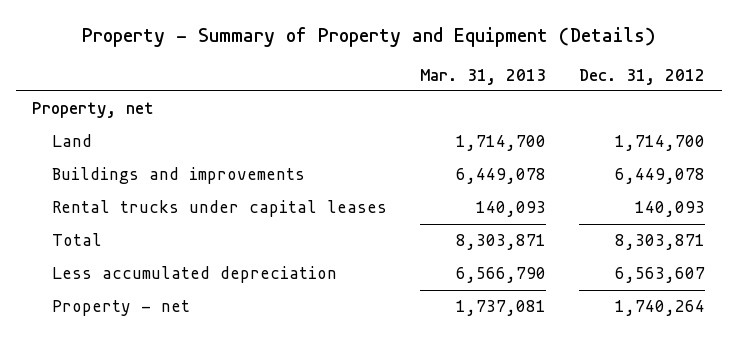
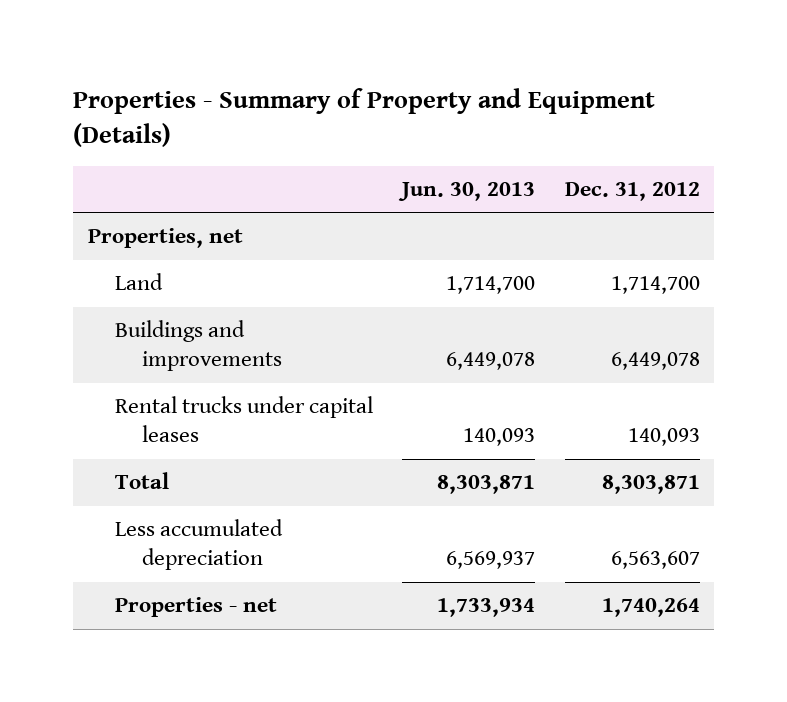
- Property - Summary of Property and Equipment (Details)
+ Properties - Summary of Property and Equipment (Details)
- | Mar. 31, 2013 | Dec. 31, 2012
+ | Jun. 30, 2013 | Dec. 31, 2012
- Property, net
+ Properties, net
- Property - net | 1,737,081 | 1,740,264
+ Properties - net | 1,733,934 | 1,740,264

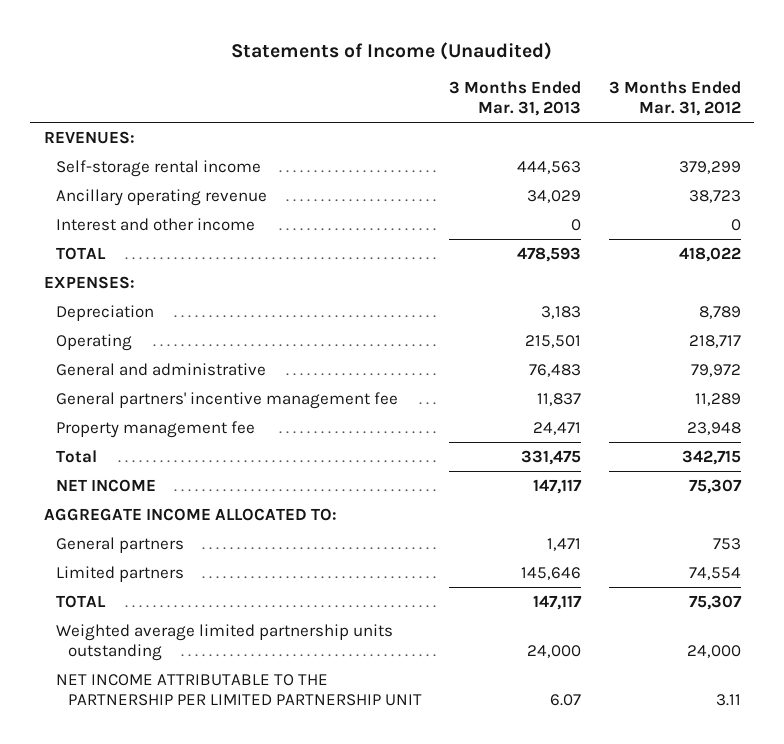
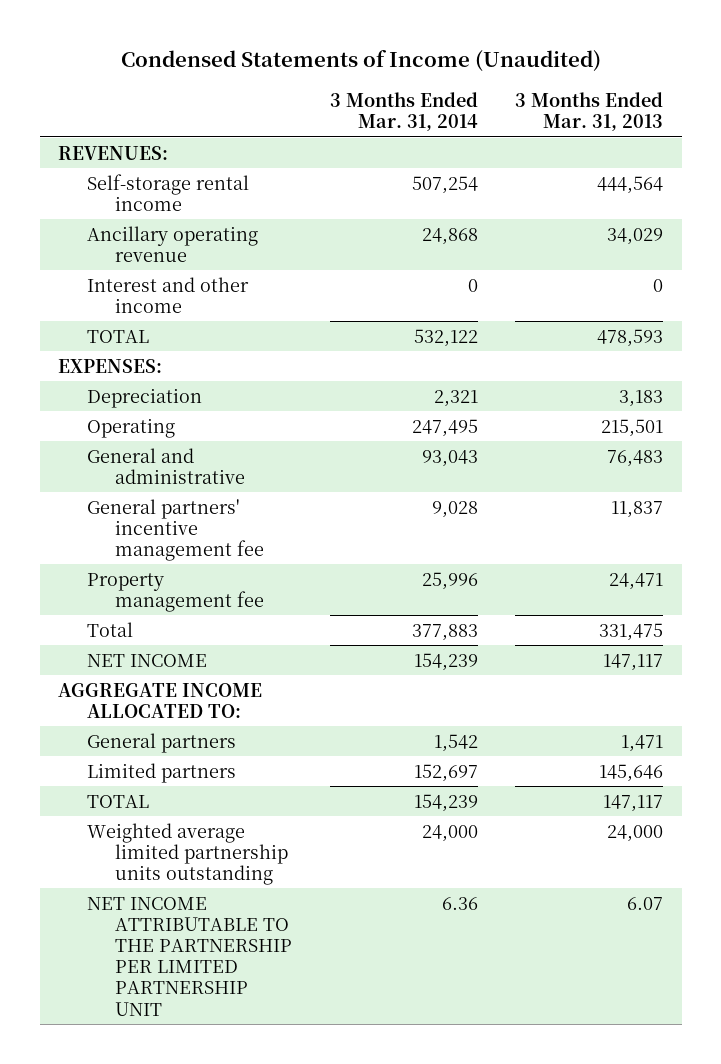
- Statements of Income (Unaudited)
+ Condensed Statements of Income (Unaudited)
- | 3 Months Ended Mar. 31, 2013 | 3 Months Ended Mar. 31, 2012
+ | 3 Months Ended Mar. 31, 2014 | 3 Months Ended Mar. 31, 2013
- Self-storage rental income | 444,563 | 379,299
+ Self-storage rental income | 507,254 | 444,564

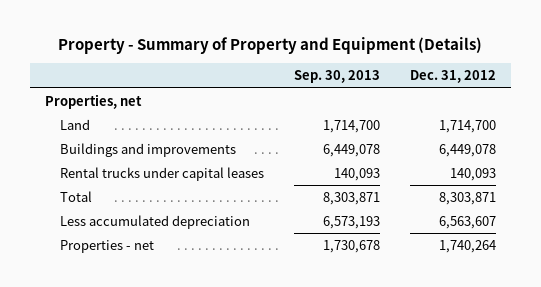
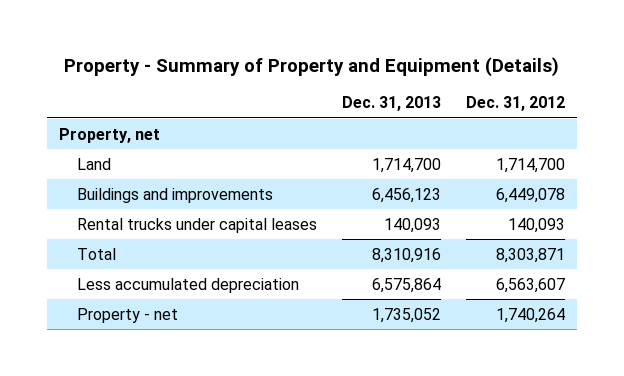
- | Sep. 30, 2013 | Dec. 31, 2012
+ | Dec. 31, 2013 | Dec. 31, 2012
- Properties, net
+ Property, net
- Properties - net | 1,730,678 | 1,740,264
+ Property - net | 1,735,052 | 1,740,264

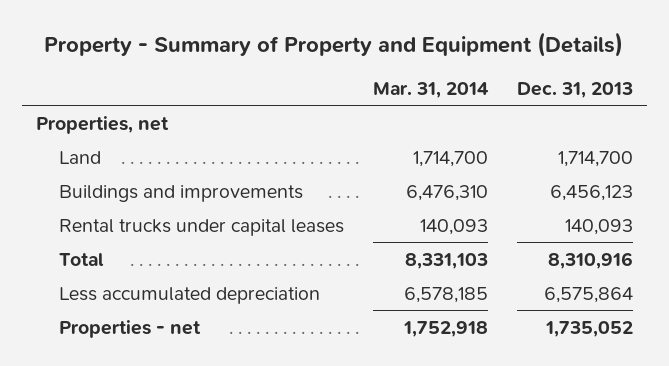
- | Dec. 31, 2013 | Dec. 31, 2012
+ | Mar. 31, 2014 | Dec. 31, 2013
- Property, net
+ Properties, net
- Property - net | 1,735,052 | 1,740,264
+ Properties - net | 1,752,918 | 1,735,052

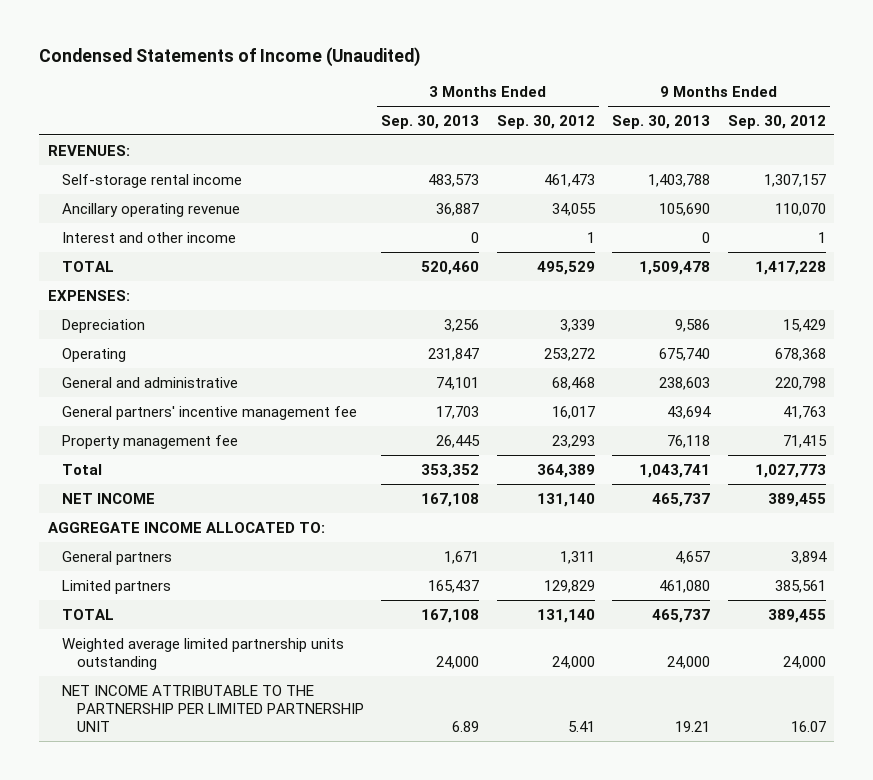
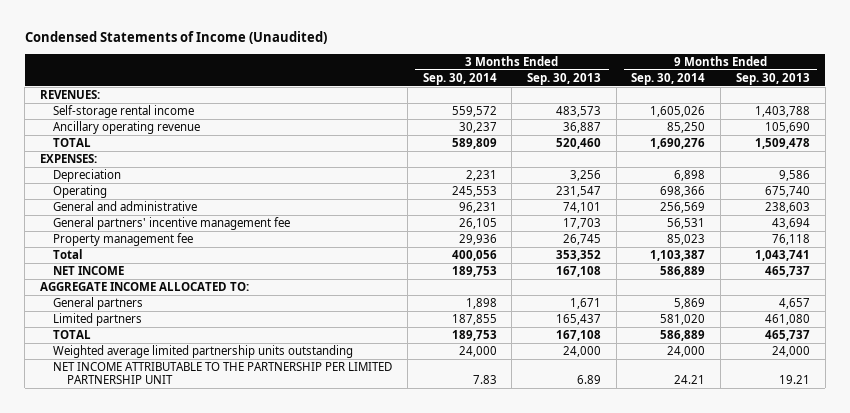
- | 3 Months Ended Sep. 30, 2013 | 3 Months Ended Sep. 30, 2012 | 9 Months Ended Sep. 30, 2013 | 9 Months Ended Sep. 30, 2012
+ | 3 Months Ended Sep. 30, 2014 | 3 Months Ended Sep. 30, 2013 | 9 Months Ended Sep. 30, 2014 | 9 Months Ended Sep. 30, 2013
- Interest and other income | 0 | 1 | 0 | 1
- Operating | 231,847 | 253,272 | 675,740 | 678,368
+ Operating | 245,553 | 231,547 | 698,366 | 675,740
- Property management fee | 26,445 | 23,293 | 76,118 | 71,415
+ Property management fee | 29,936 | 26,745 | 85,023 | 76,118

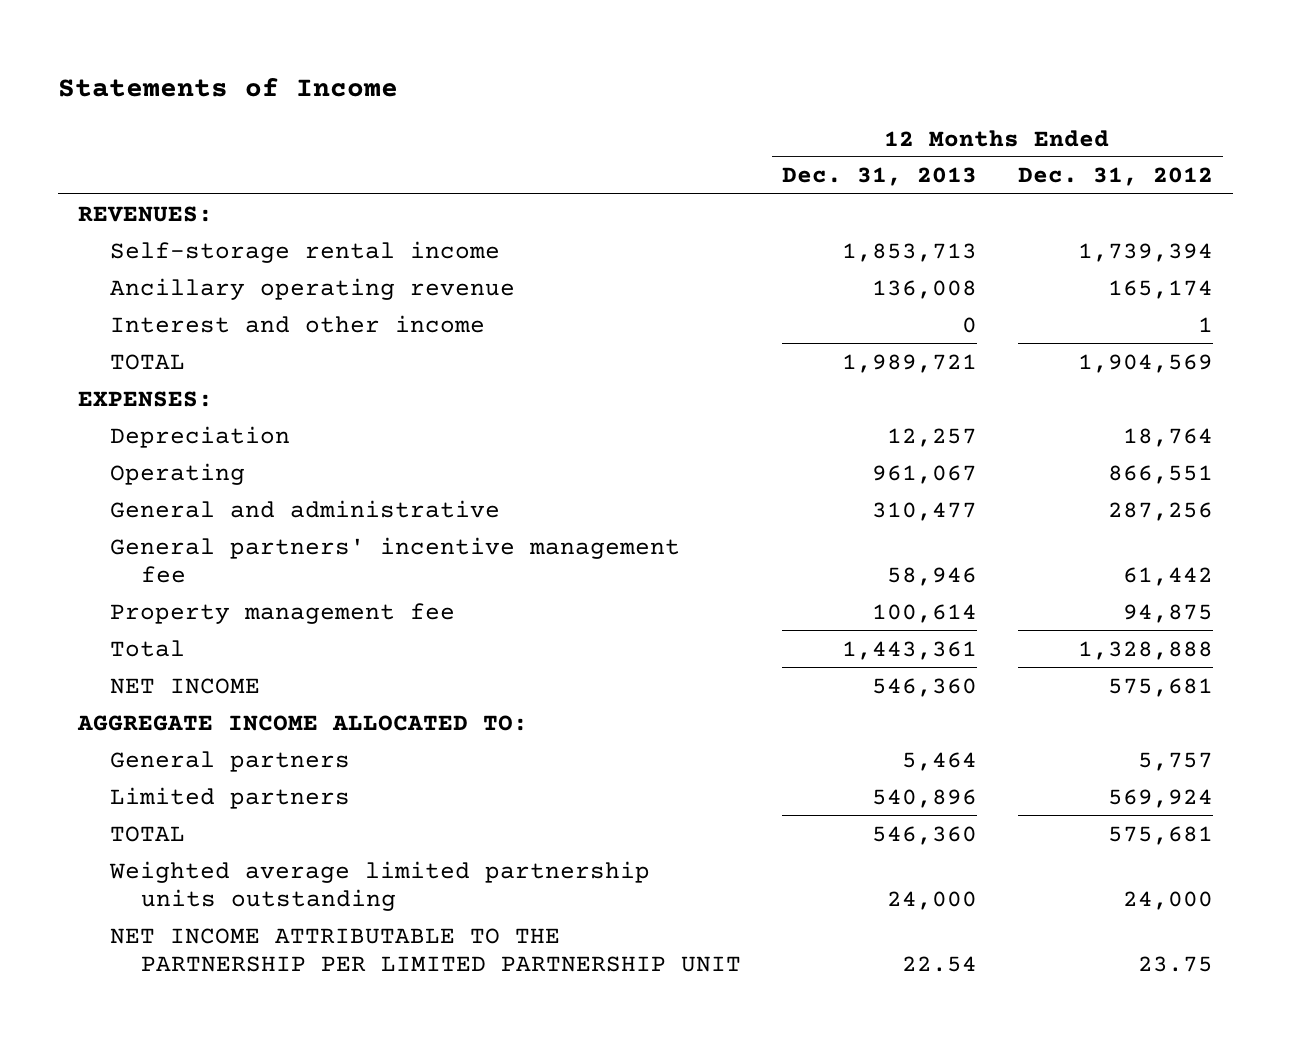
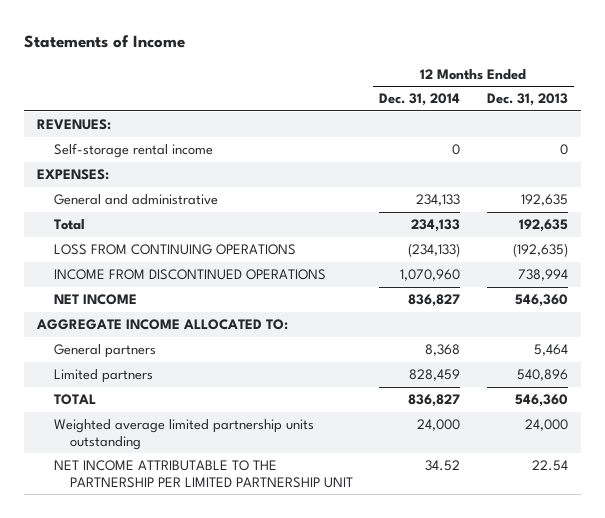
- | 12 Months Ended Dec. 31, 2013 | 12 Months Ended Dec. 31, 2012
+ | 12 Months Ended Dec. 31, 2014 | 12 Months Ended Dec. 31, 2013
- Self-storage rental income | 1,853,713 | 1,739,394
- Ancillary operating revenue | 136,008 | 165,174
- Interest and other income | 0 | 1
- TOTAL | 1,989,721 | 1,904,569
+ Self-storage rental income | 0 | 0
- Depreciation | 12,257 | 18,764
- Operating | 961,067 | 866,551
- General and administrative | 310,477 | 287,256
- General partners' incentive management fee | 58,946 | 61,442
- Property management fee | 100,614 | 94,875
- Total | 1,443,361 | 1,328,888
+ General and administrative | 234,133 | 192,635
+ Total | 234,133 | 192,635
+ LOSS FROM CONTINUING OPERATIONS | (234,133) | (192,635)
+ INCOME FROM DISCONTINUED OPERATIONS | 1,070,960 | 738,994

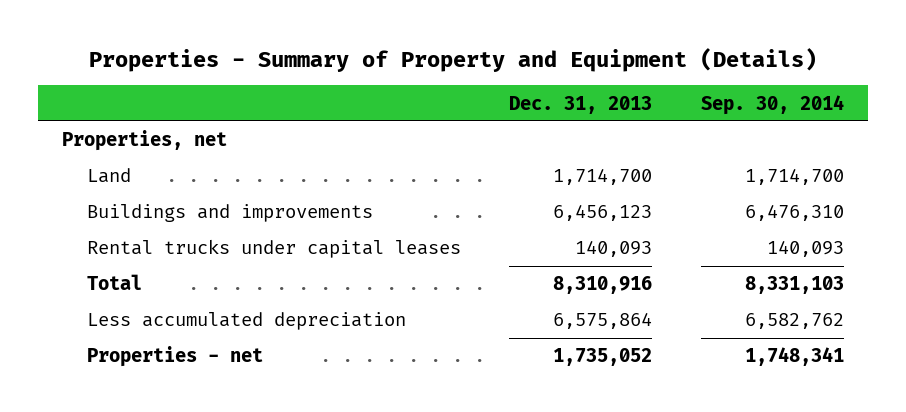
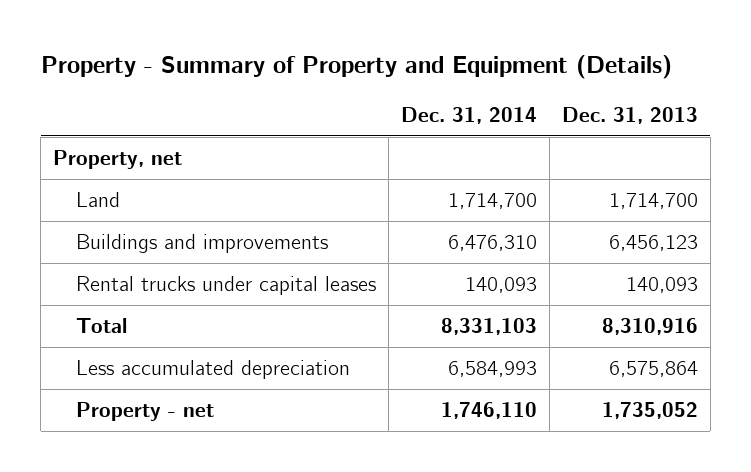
- Properties - Summary of Property and Equipment (Details)
+ Property - Summary of Property and Equipment (Details)
- | Dec. 31, 2013 | Sep. 30, 2014
+ | Dec. 31, 2014 | Dec. 31, 2013
- Properties, net
+ Property, net
- Properties - net | 1,735,052 | 1,748,341
+ Property - net | 1,746,110 | 1,735,052

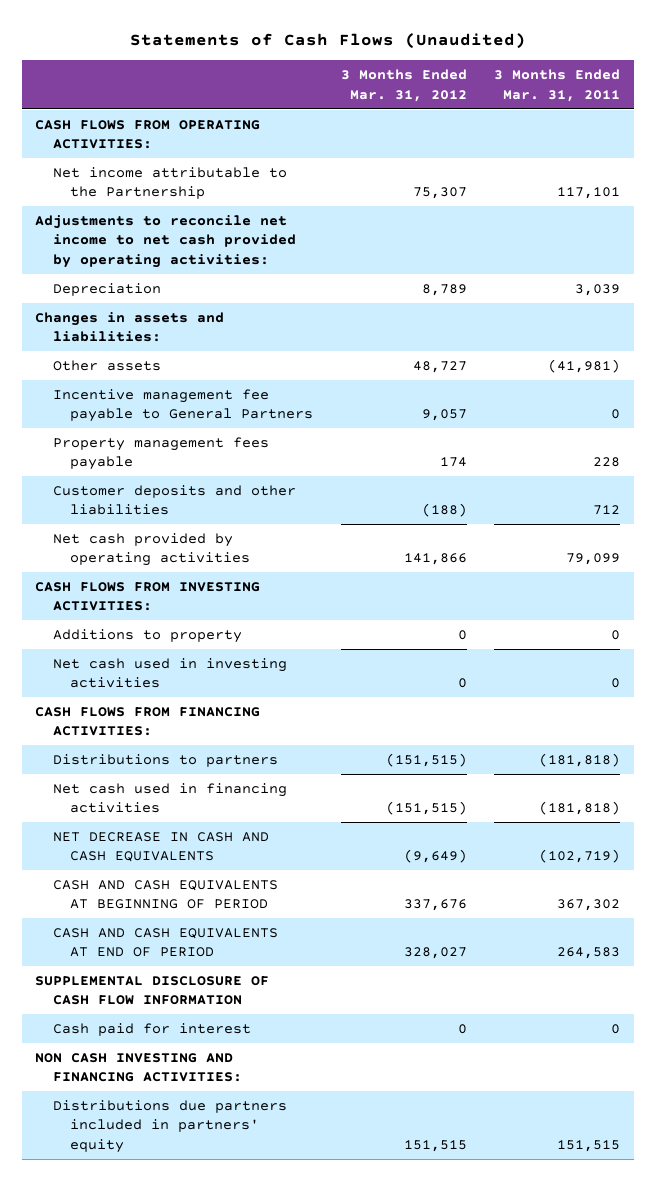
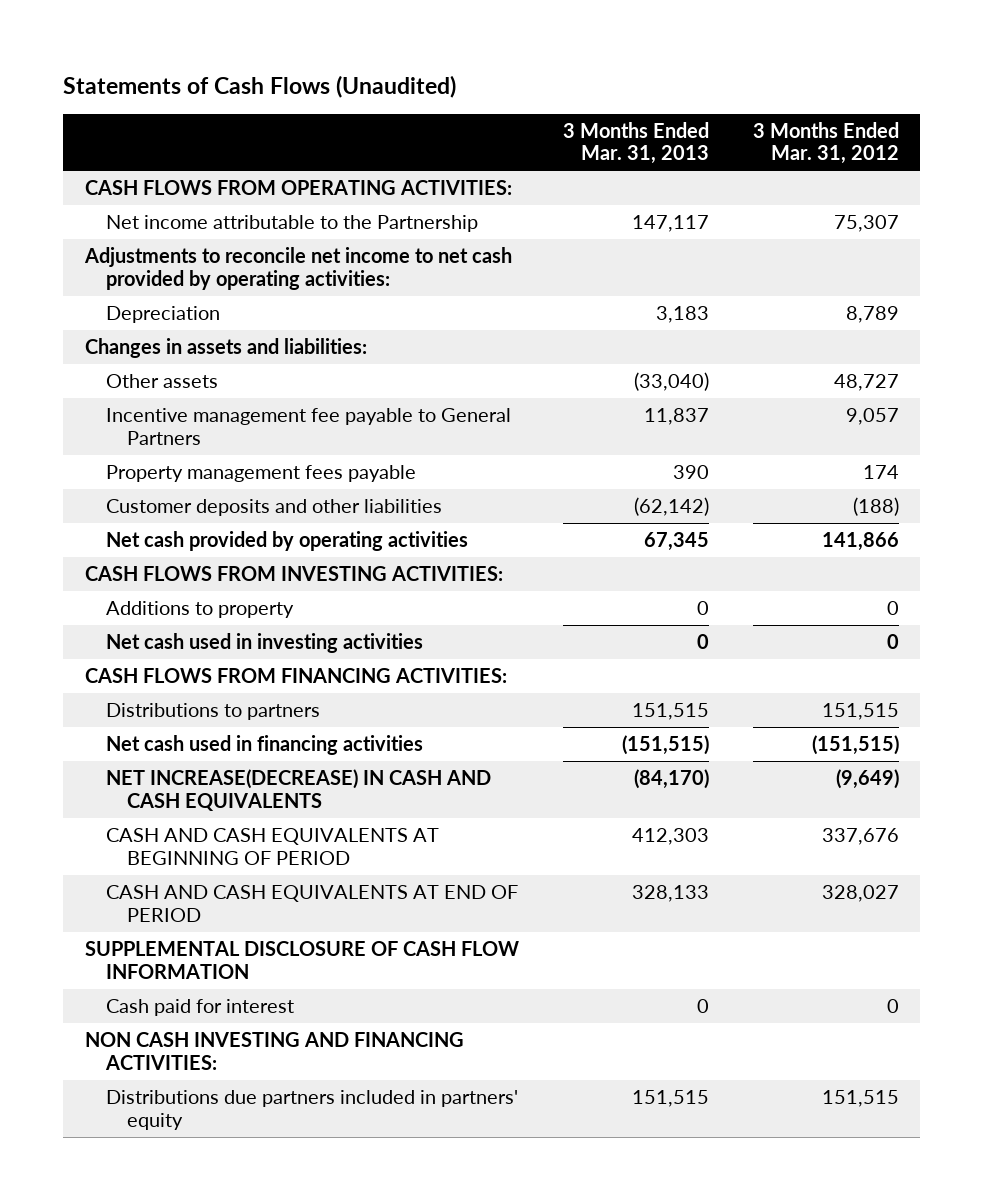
- | 3 Months Ended Mar. 31, 2012 | 3 Months Ended Mar. 31, 2011
+ | 3 Months Ended Mar. 31, 2013 | 3 Months Ended Mar. 31, 2012
- Distributions to partners | (151,515) | (181,818)
+ Distributions to partners | 151,515 | 151,515
- NET DECREASE IN CASH AND CASH EQUIVALENTS | (9,649) | (102,719)
+ NET INCREASE(DECREASE) IN CASH AND CASH EQUIVALENTS | (84,170) | (9,649)

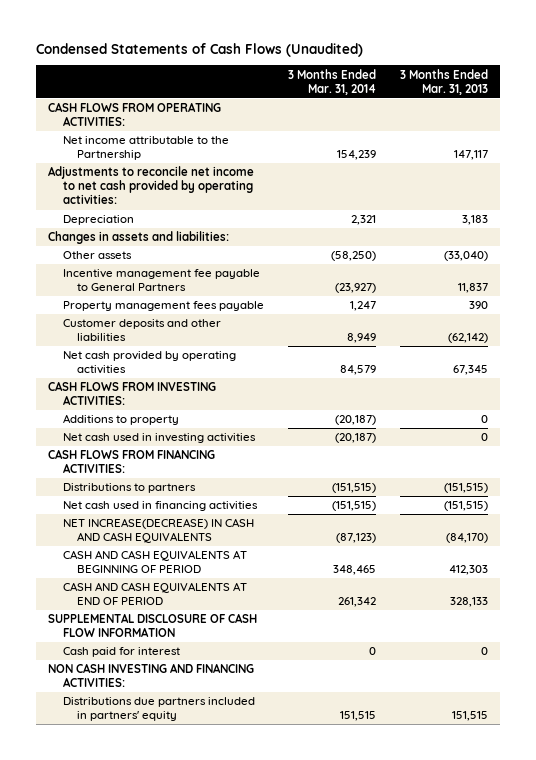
- Statements of Cash Flows (Unaudited)
+ Condensed Statements of Cash Flows (Unaudited)
- | 3 Months Ended Mar. 31, 2013 | 3 Months Ended Mar. 31, 2012
+ | 3 Months Ended Mar. 31, 2014 | 3 Months Ended Mar. 31, 2013
- Distributions to partners | 151,515 | 151,515
+ Distributions to partners | (151,515) | (151,515)

